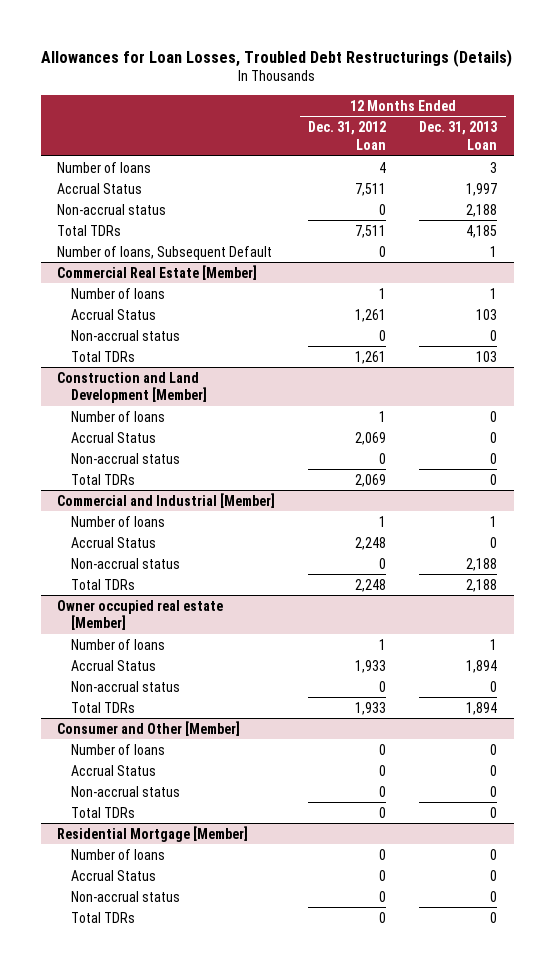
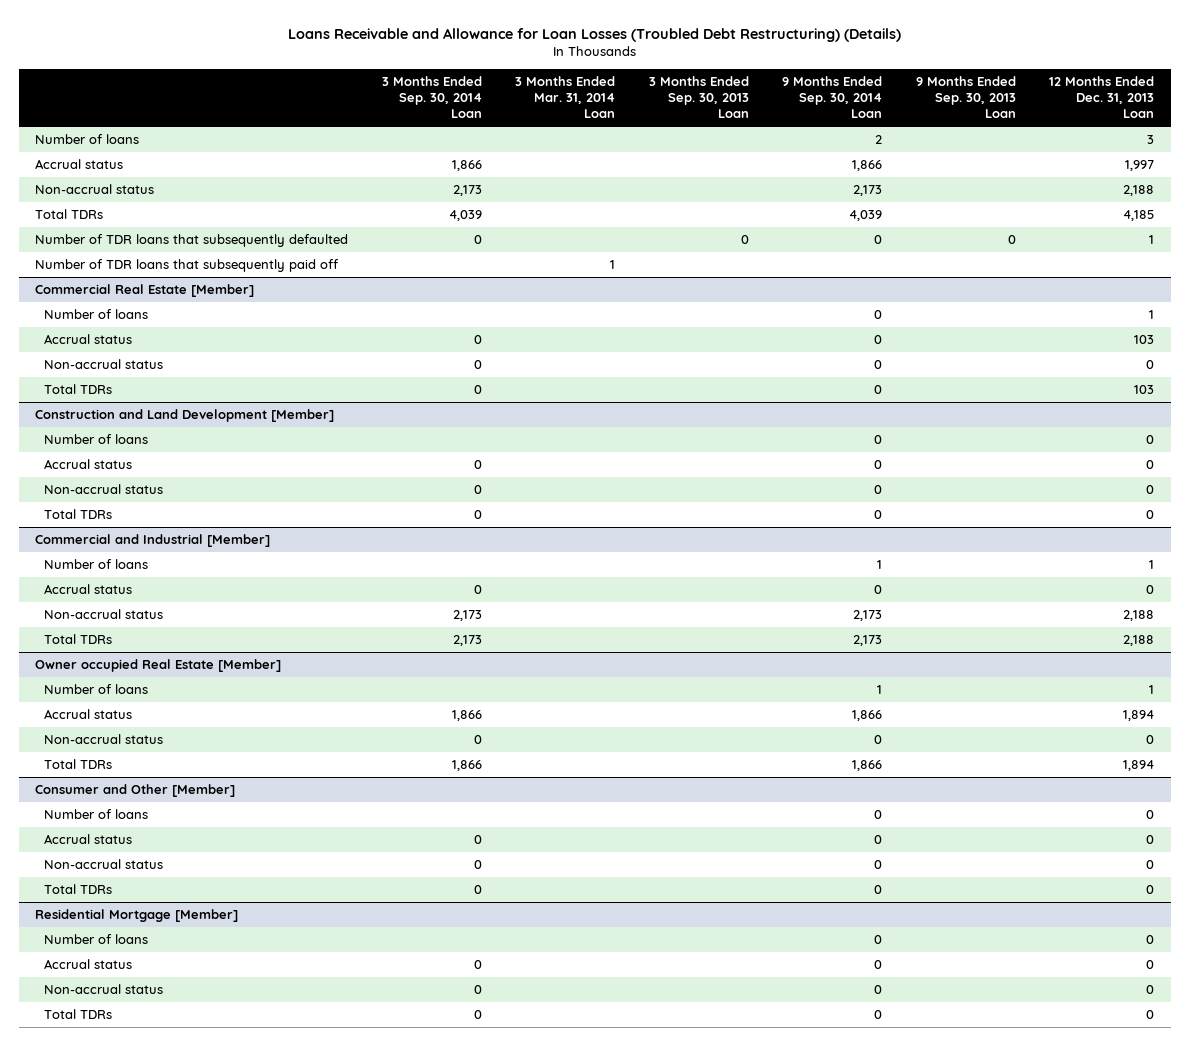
- Allowances for Loan Losses, Troubled Debt Restructurings (Details)
+ Loans Receivable and Allowance for Loan Losses (Troubled Debt Restructuring) (Details)
- | 12 Months Ended Dec. 31, 2012 Loan | 12 Months Ended Dec. 31, 2013 Loan
+ | 3 Months Ended Sep. 30, 2014 Loan | 3 Months Ended Mar. 31, 2014 Loan | 3 Months Ended Sep. 30, 2013 Loan | 9 Months Ended Sep. 30, 2014 Loan | 9 Months Ended Sep. 30, 2013 Loan | 12 Months Ended Dec. 31, 2013 Loan
- Accrual Status | 7,511 | 1,997
+ Accrual status | 1,866 | | | 1,866 | | 1,997
- Number of loans, Subsequent Default | 0 | 1
+ Number of TDR loans that subsequently defaulted | 0 | | 0 | 0 | 0 | 1
+ Number of TDR loans that subsequently paid off | | 1 | | | |
@ Commercial Real Estate [Member]
- Accrual Status | 1,261 | 103
+ Accrual status | 0 | | | 0 | | 103
@ Construction and Land Development [Member]
- Accrual Status | 2,069 | 0
+ Accrual status | 0 | | | 0 | | 0
@ Commercial and Industrial [Member]
- Accrual Status | 2,248 | 0
+ Accrual status | 0 | | | 0 | | 0
- Owner occupied real estate [Member]
+ Owner occupied Real Estate [Member]
- Accrual Status | 1,933 | 1,894
+ Accrual status | 1,866 | | | 1,866 | | 1,894
@ Consumer and Other [Member]
- Accrual Status | 0 | 0
+ Accrual status | 0 | | | 0 | | 0
@ Residential Mortgage [Member]
- Accrual Status | 0 | 0
+ Accrual status | 0 | | | 0 | | 0

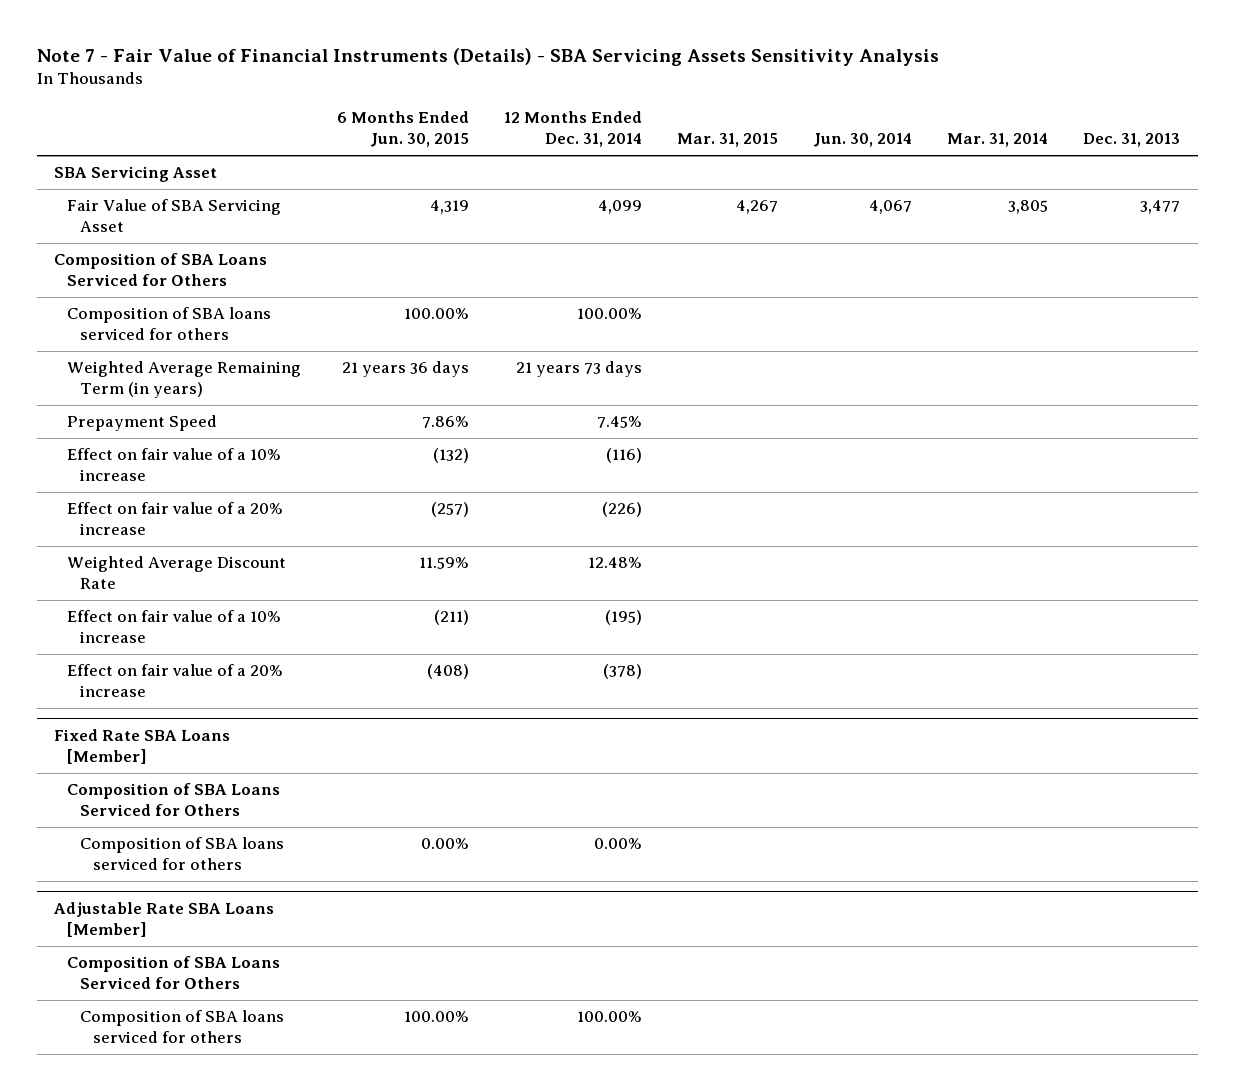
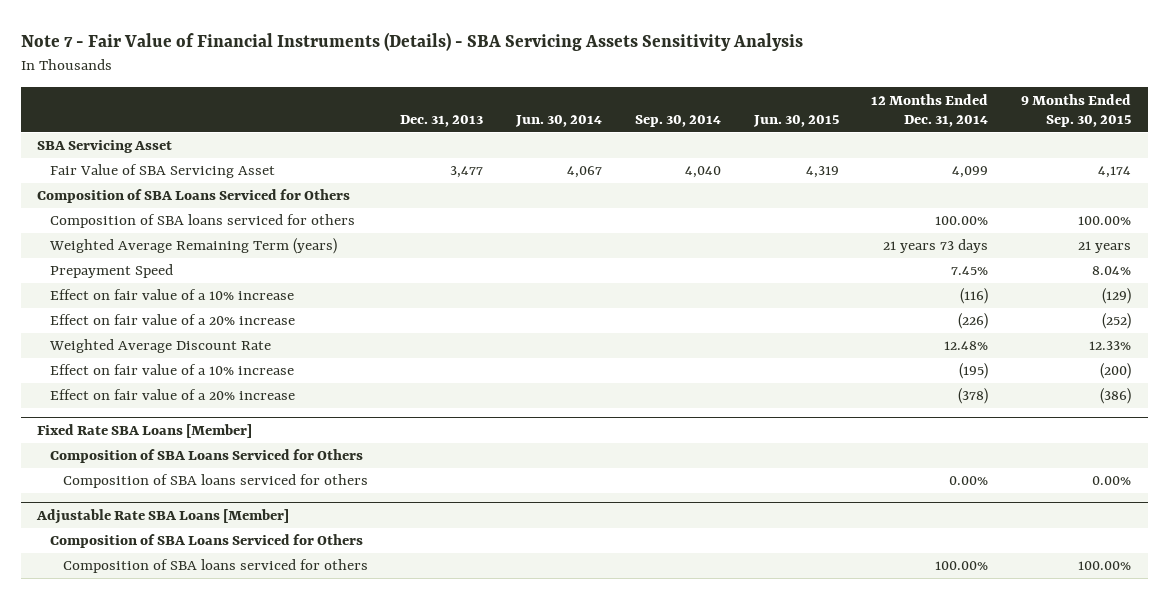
- | 6 Months Ended Jun. 30, 2015 | 12 Months Ended Dec. 31, 2014 | Mar. 31, 2015 | Jun. 30, 2014 | Mar. 31, 2014 | Dec. 31, 2013
+ | Dec. 31, 2013 | Jun. 30, 2014 | Sep. 30, 2014 | Jun. 30, 2015 | 12 Months Ended Dec. 31, 2014 | 9 Months Ended Sep. 30, 2015
- Weighted Average Remaining Term (in years) | 21 years 36 days | 21 years 73 days | | | |
+ Weighted Average Remaining Term (years) | | | | | 21 years 73 days | 21 years

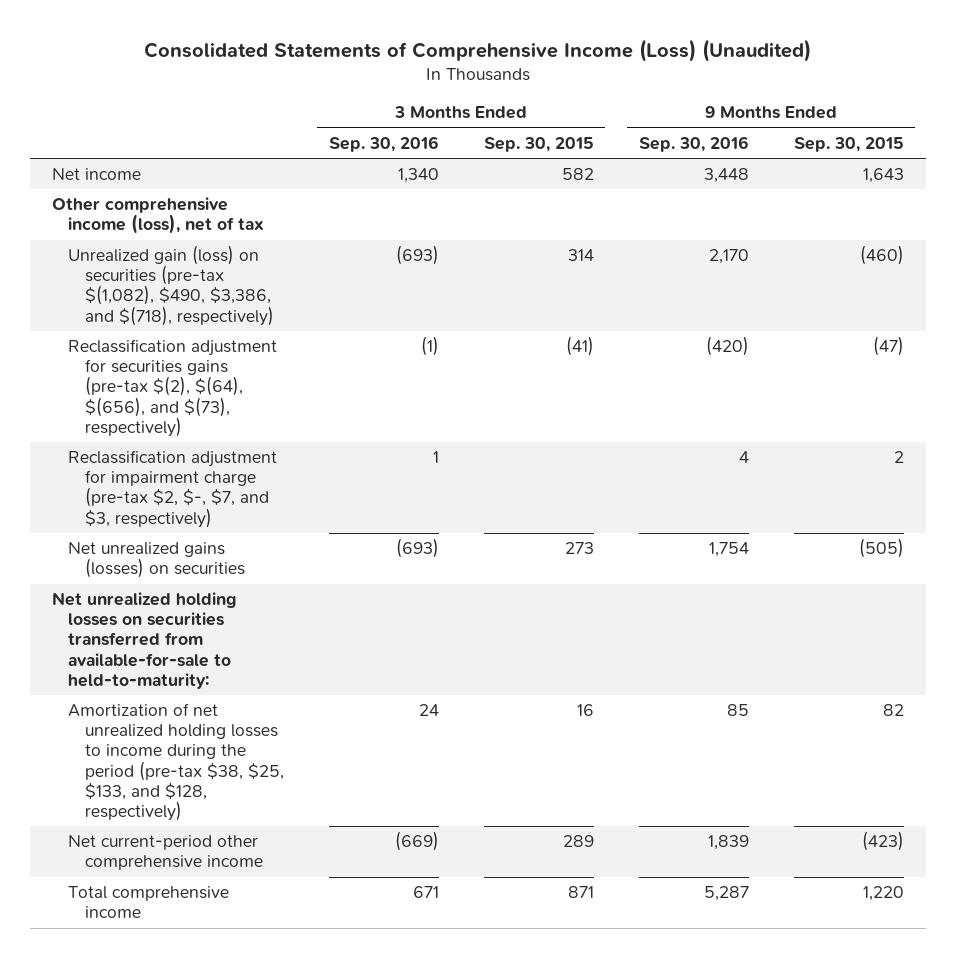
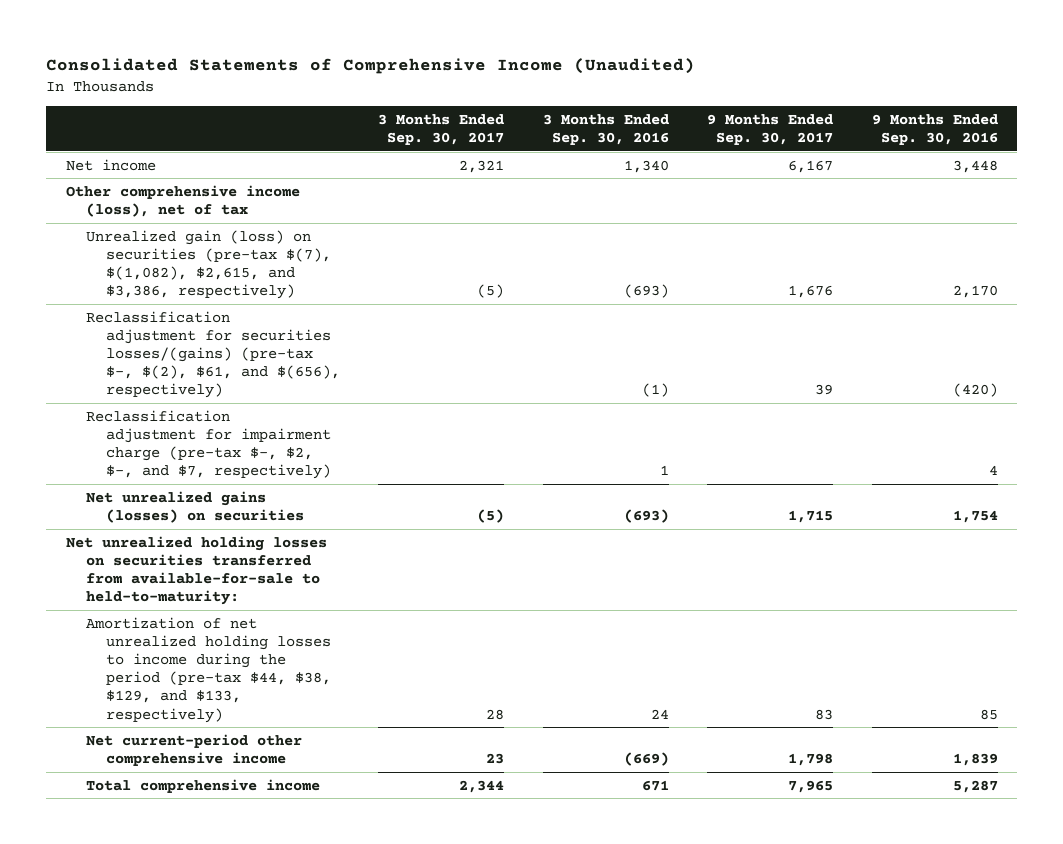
- Consolidated Statements of Comprehensive Income (Loss) (Unaudited)
+ Consolidated Statements of Comprehensive Income (Unaudited)
- | 3 Months Ended Sep. 30, 2016 | 3 Months Ended Sep. 30, 2015 | 9 Months Ended Sep. 30, 2016 | 9 Months Ended Sep. 30, 2015
+ | 3 Months Ended Sep. 30, 2017 | 3 Months Ended Sep. 30, 2016 | 9 Months Ended Sep. 30, 2017 | 9 Months Ended Sep. 30, 2016
- Unrealized gain (loss) on securities (pre-tax $(1,082), $490, $3,386, and $(718), respectively) | (693) | 314 | 2,170 | (460)
- Reclassification adjustment for securities gains (pre-tax $(2), $(64), $(656), and $(73), respectively) | (1) | (41) | (420) | (47)
- Reclassification adjustment for impairment charge (pre-tax $2, $-, $7, and $3, respectively) | 1 | | 4 | 2
+ Unrealized gain (loss) on securities (pre-tax $(7), $(1,082), $2,615, and $3,386, respectively) | (5) | (693) | 1,676 | 2,170
+ Reclassification adjustment for securities losses/(gains) (pre-tax $-, $(2), $61, and $(656), respectively) | | (1) | 39 | (420)
+ Reclassification adjustment for impairment charge (pre-tax $-, $2, $-, and $7, respectively) | | 1 | | 4
- Amortization of net unrealized holding losses to income during the period (pre-tax $38, $25, $133, and $128, respectively) | 24 | 16 | 85 | 82
+ Amortization of net unrealized holding losses to income during the period (pre-tax $44, $38, $129, and $133, respectively) | 28 | 24 | 83 | 85

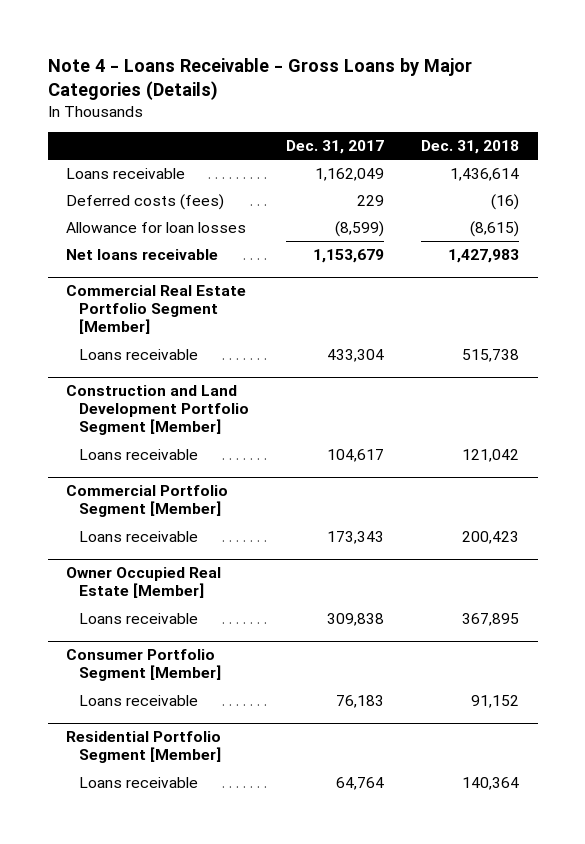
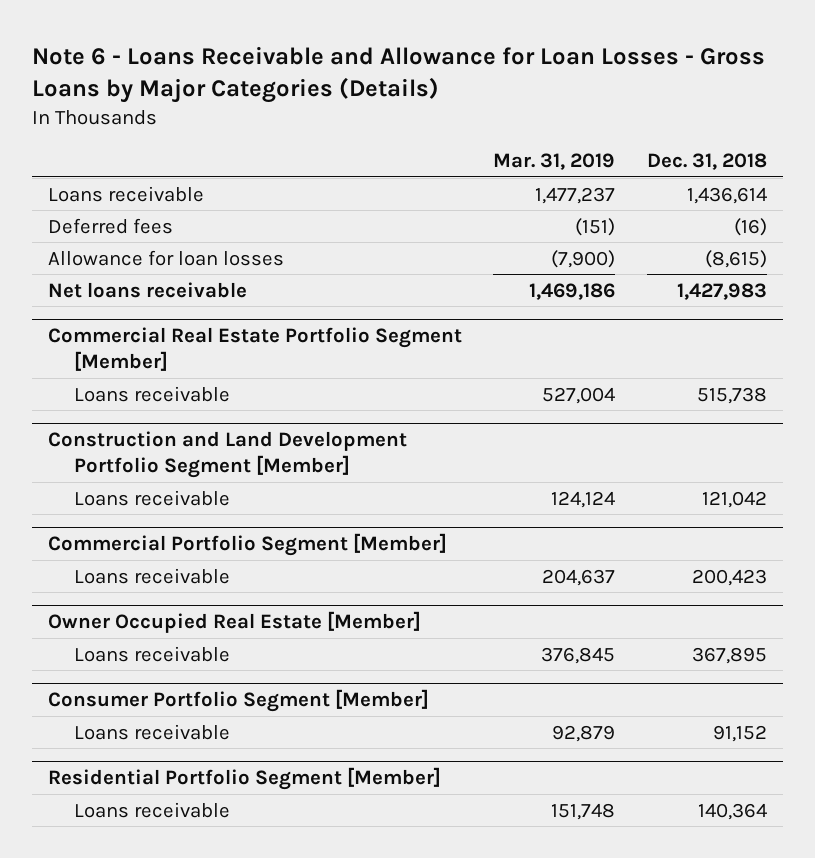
- Note 4 - Loans Receivable - Gross Loans by Major Categories (Details)
+ Note 6 - Loans Receivable and Allowance for Loan Losses - Gross Loans by Major Categories (Details)
- | Dec. 31, 2017 | Dec. 31, 2018
+ | Mar. 31, 2019 | Dec. 31, 2018
- Deferred costs (fees) | 229 | (16)
+ Deferred fees | (151) | (16)

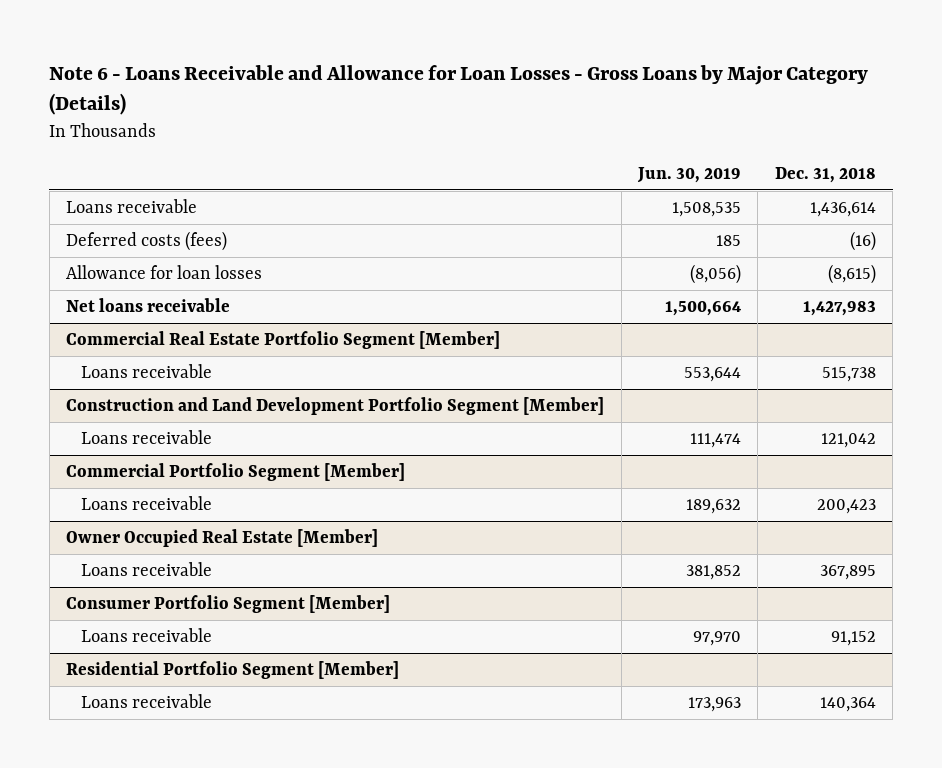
- Note 6 - Loans Receivable and Allowance for Loan Losses - Gross Loans by Major Categories (Details)
+ Note 6 - Loans Receivable and Allowance for Loan Losses - Gross Loans by Major Category (Details)
- | Mar. 31, 2019 | Dec. 31, 2018
+ | Jun. 30, 2019 | Dec. 31, 2018
- Deferred fees | (151) | (16)
+ Deferred costs (fees) | 185 | (16)

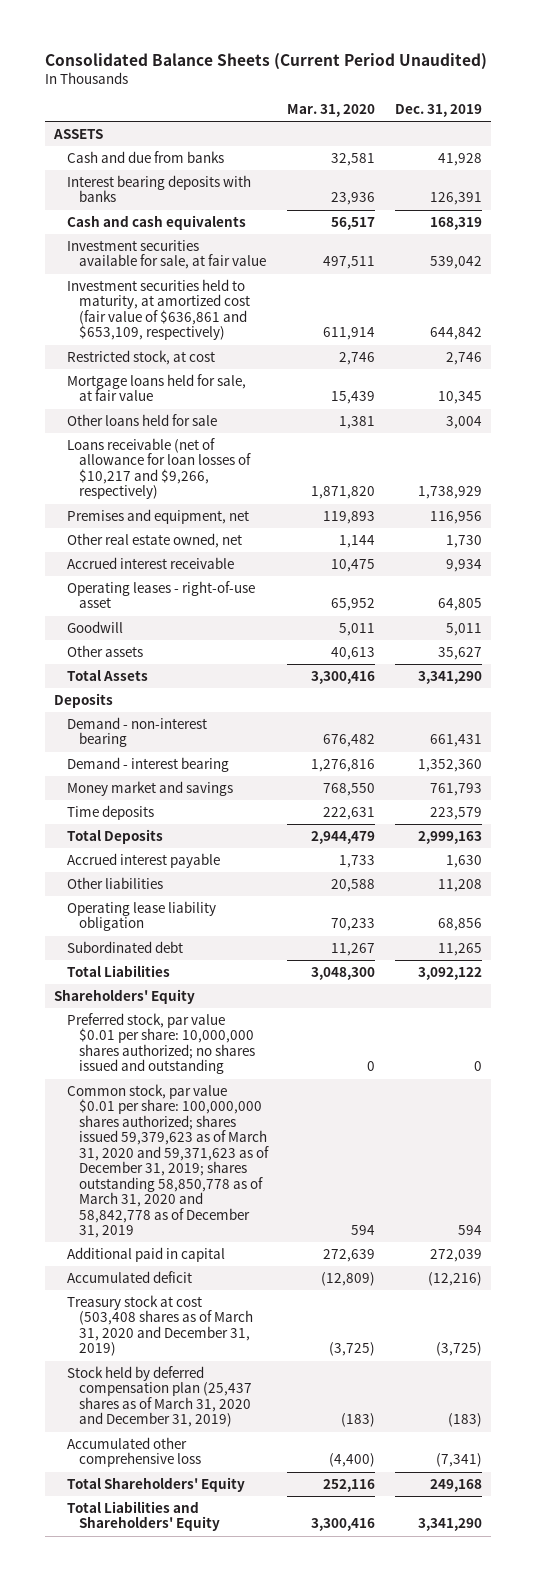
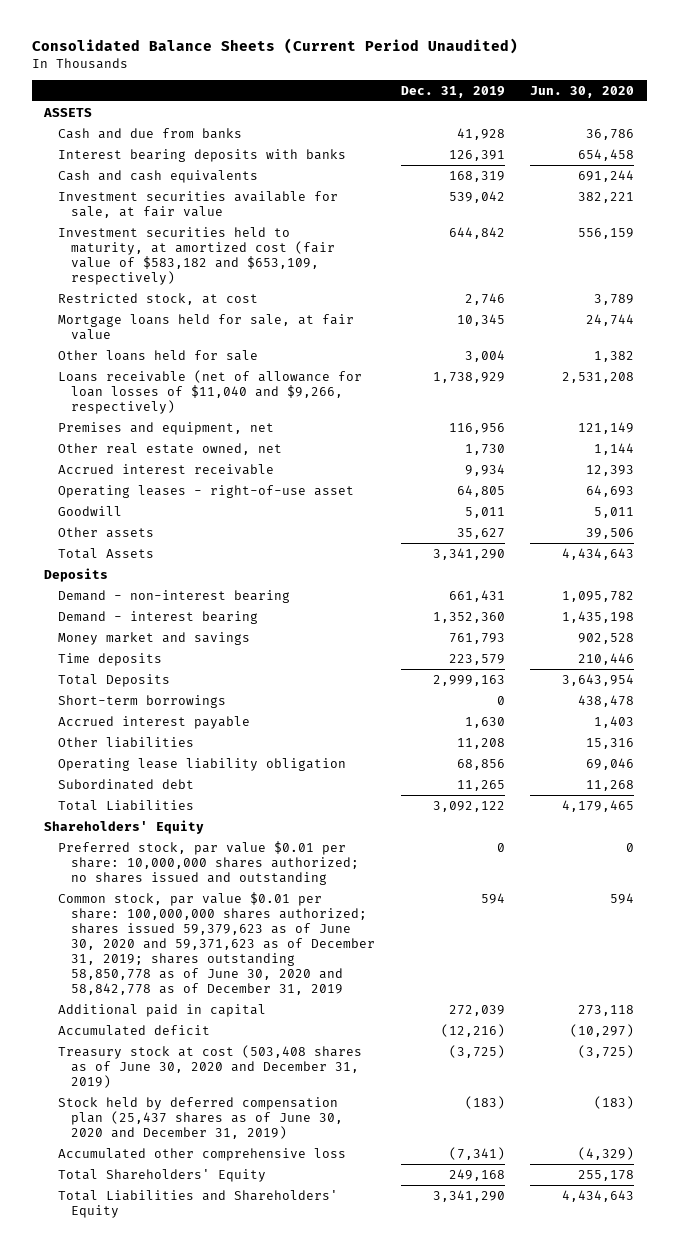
- | Mar. 31, 2020 | Dec. 31, 2019
+ | Dec. 31, 2019 | Jun. 30, 2020
- Investment securities held to maturity, at amortized cost (fair value of $636,861 and $653,109, respectively) | 611,914 | 644,842
+ Investment securities held to maturity, at amortized cost (fair value of $583,182 and $653,109, respectively) | 644,842 | 556,159
- Loans receivable (net of allowance for loan losses of $10,217 and $9,266, respectively) | 1,871,820 | 1,738,929
+ Loans receivable (net of allowance for loan losses of $11,040 and $9,266, respectively) | 1,738,929 | 2,531,208
+ Short-term borrowings | 0 | 438,478
- Common stock, par value $0.01 per share: 100,000,000 shares authorized; shares issued 59,379,623 as of March 31, 2020 and 59,371,623 as of December 31, 2019; shares outstanding 58,850,778 as of March 31, 2020 and 58,842,778 as of December 31, 2019 | 594 | 594
+ Common stock, par value $0.01 per share: 100,000,000 shares authorized; shares issued 59,379,623 as of June 30, 2020 and 59,371,623 as of December 31, 2019; shares outstanding 58,850,778 as of June 30, 2020 and 58,842,778 as of December 31, 2019 | 594 | 594
- Treasury stock at cost (503,408 shares as of March 31, 2020 and December 31, 2019) | (3,725) | (3,725)
- Stock held by deferred compensation plan (25,437 shares as of March 31, 2020 and December 31, 2019) | (183) | (183)
+ Treasury stock at cost (503,408 shares as of June 30, 2020 and December 31, 2019) | (3,725) | (3,725)
+ Stock held by deferred compensation plan (25,437 shares as of June 30, 2020 and December 31, 2019) | (183) | (183)

